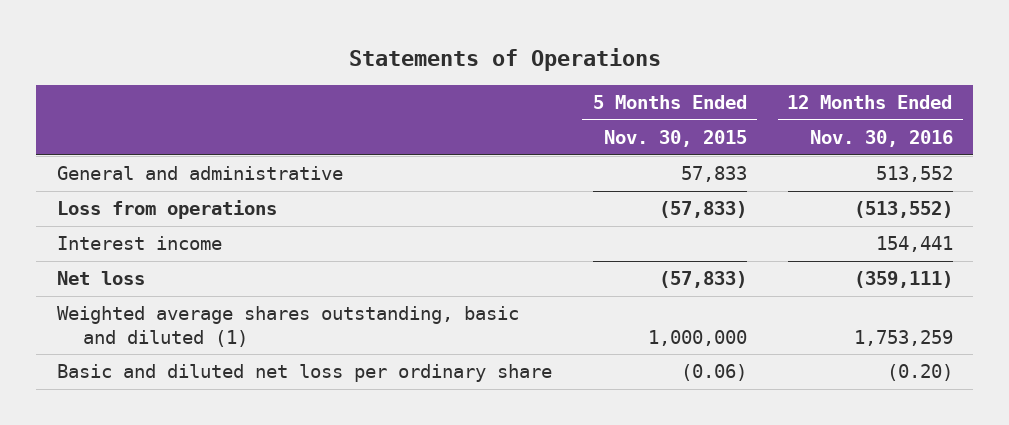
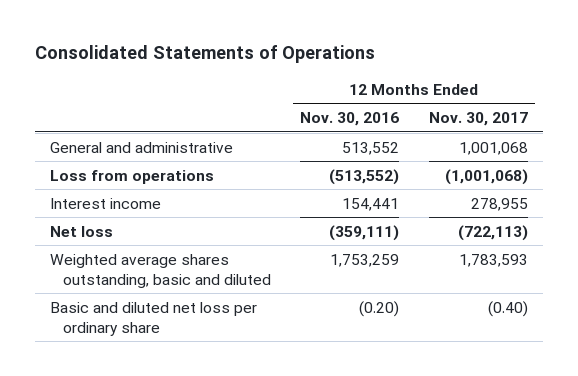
- Statements of Operations
+ Consolidated Statements of Operations
- | 5 Months Ended Nov. 30, 2015 | 12 Months Ended Nov. 30, 2016
+ | 12 Months Ended Nov. 30, 2016 | 12 Months Ended Nov. 30, 2017
- Weighted average shares outstanding, basic and diluted (1) | 1,000,000 | 1,753,259
+ Weighted average shares outstanding, basic and diluted | 1,753,259 | 1,783,593

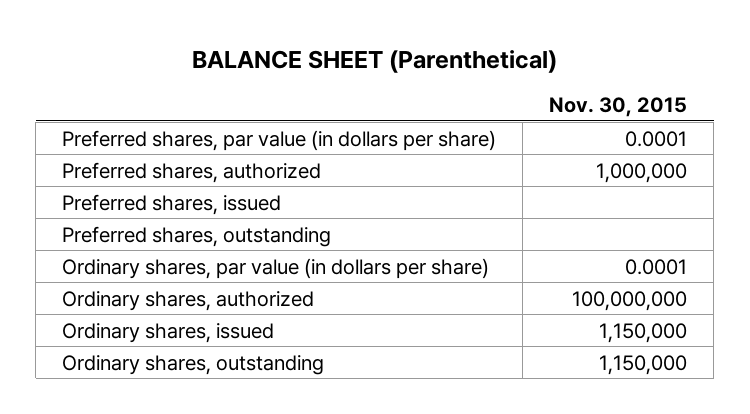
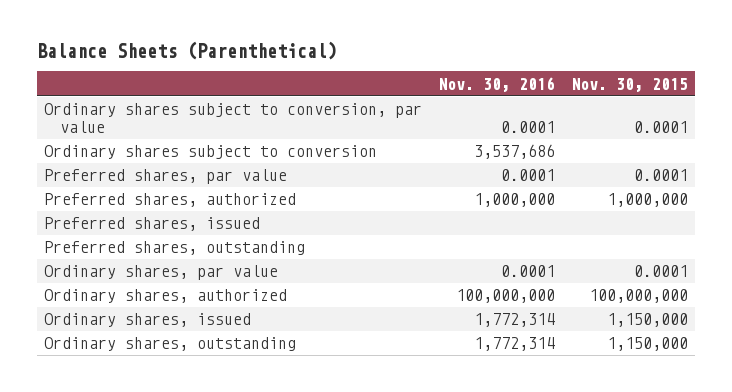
- BALANCE SHEET (Parenthetical)
+ Balance Sheets (Parenthetical)
- | Nov. 30, 2015
+ | Nov. 30, 2016 | Nov. 30, 2015
- Preferred shares, par value (in dollars per share) | 0.0001
+ Ordinary shares subject to conversion, par value | 0.0001 | 0.0001
+ Ordinary shares subject to conversion | 3,537,686 |
+ Preferred shares, par value | 0.0001 | 0.0001
- Ordinary shares, par value (in dollars per share) | 0.0001
+ Ordinary shares, par value | 0.0001 | 0.0001

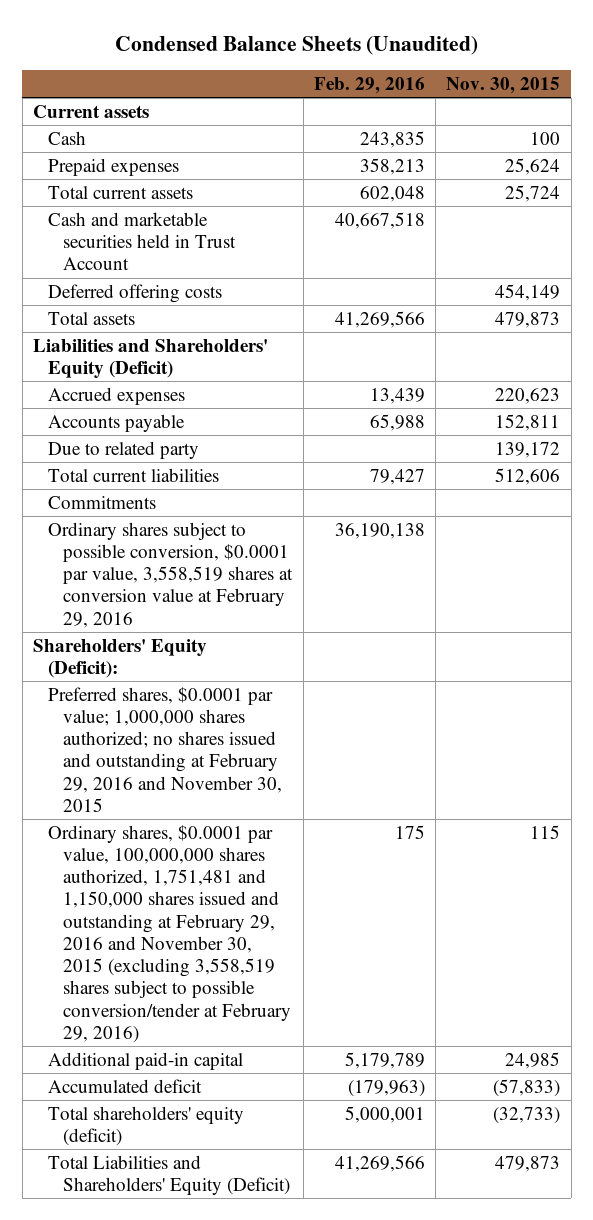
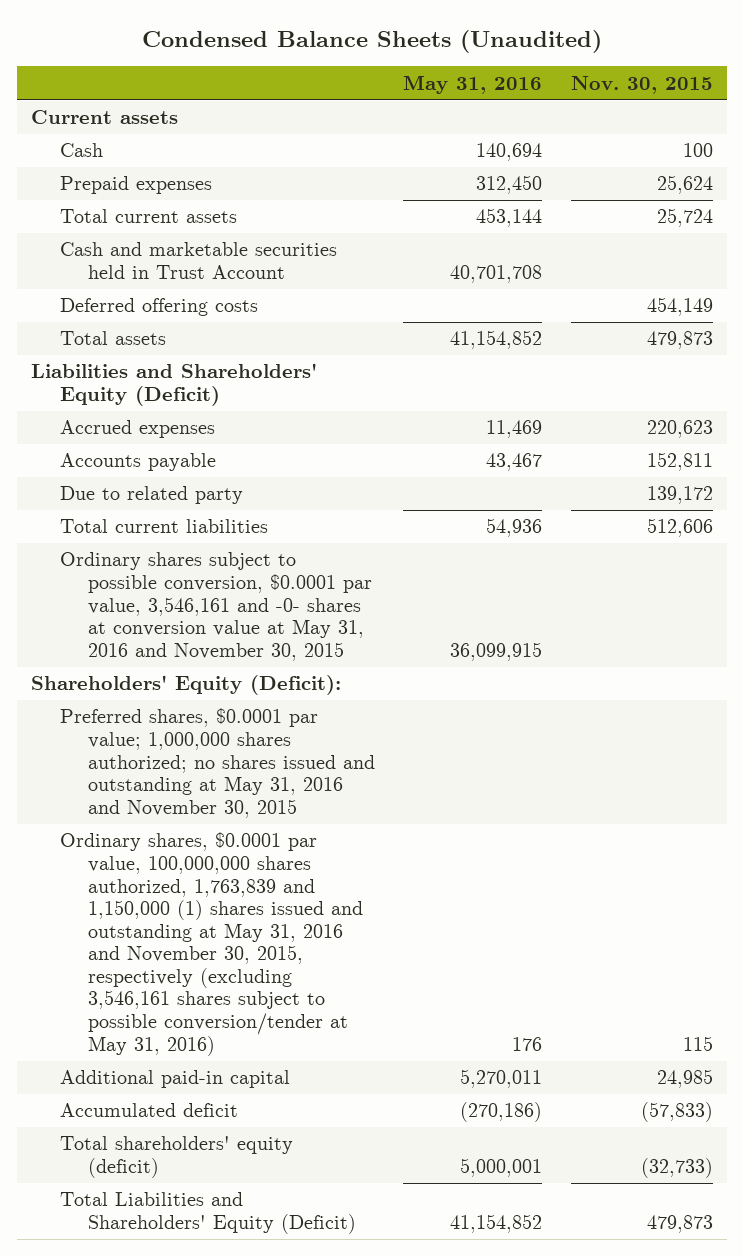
- | Feb. 29, 2016 | Nov. 30, 2015
+ | May 31, 2016 | Nov. 30, 2015
- Commitments
- Ordinary shares subject to possible conversion, $0.0001 par value, 3,558,519 shares at conversion value at February 29, 2016 | 36,190,138 |
+ Ordinary shares subject to possible conversion, $0.0001 par value, 3,546,161 and -0- shares at conversion value at May 31, 2016 and November 30, 2015 | 36,099,915 |
- Preferred shares, $0.0001 par value; 1,000,000 shares authorized; no shares issued and outstanding at February 29, 2016 and November 30, 2015
- Ordinary shares, $0.0001 par value, 100,000,000 shares authorized, 1,751,481 and 1,150,000 shares issued and outstanding at February 29, 2016 and November 30, 2015 (excluding 3,558,519 shares subject to possible conversion/tender at February 29, 2016) | 175 | 115
+ Preferred shares, $0.0001 par value; 1,000,000 shares authorized; no shares issued and outstanding at May 31, 2016 and November 30, 2015
+ Ordinary shares, $0.0001 par value, 100,000,000 shares authorized, 1,763,839 and 1,150,000 (1) shares issued and outstanding at May 31, 2016 and November 30, 2015, respectively (excluding 3,546,161 shares subject to possible conversion/tender at May 31, 2016) | 176 | 115

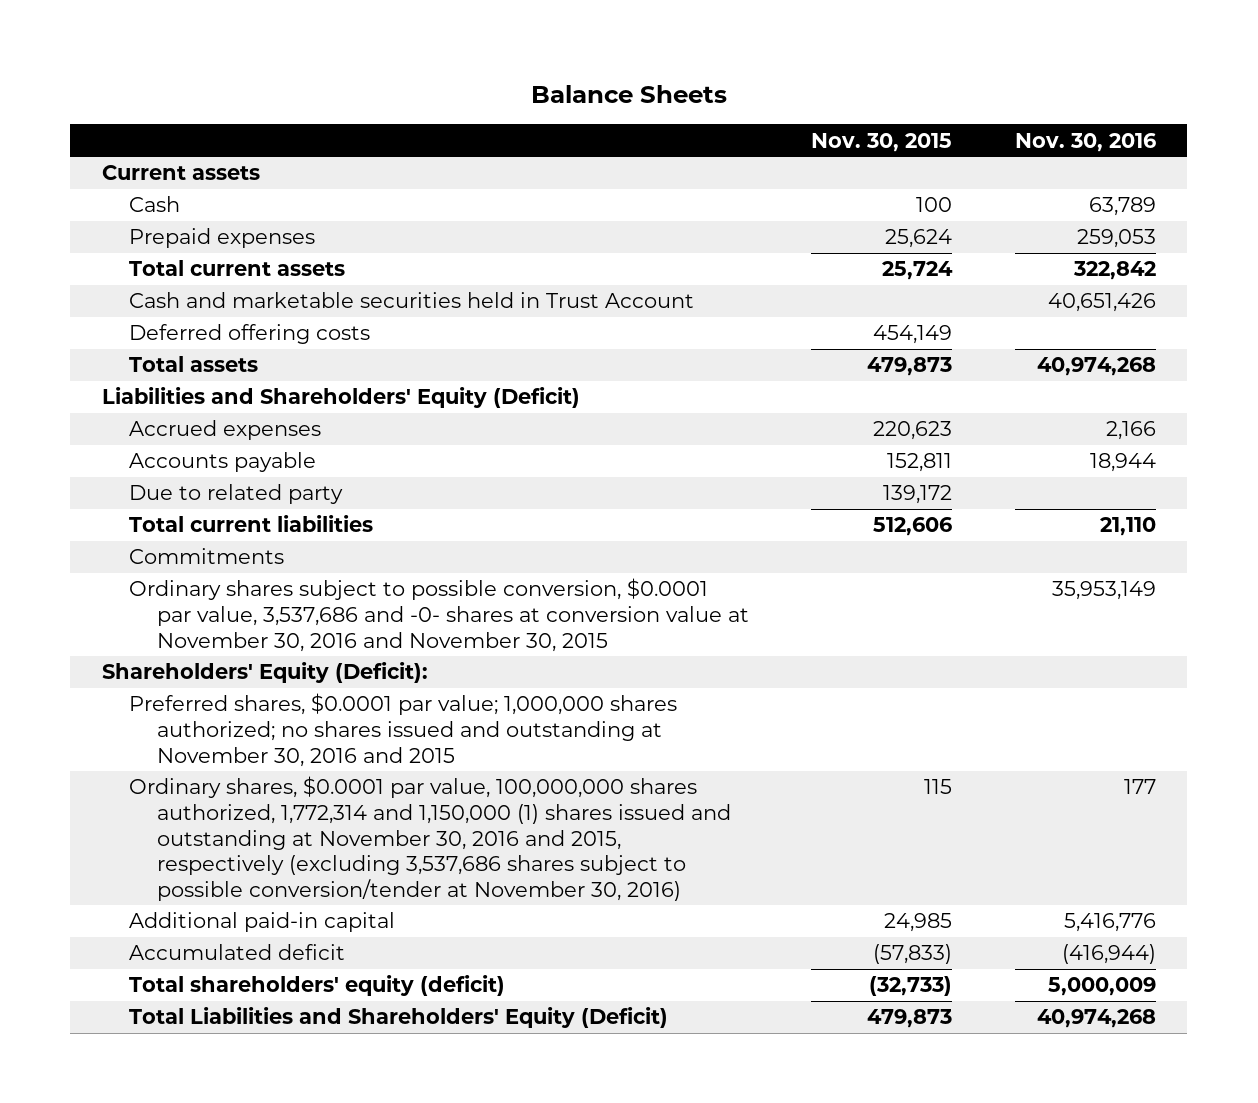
- Condensed Balance Sheets (Unaudited)
+ Balance Sheets
- | May 31, 2016 | Nov. 30, 2015
+ | Nov. 30, 2015 | Nov. 30, 2016
- Ordinary shares subject to possible conversion, $0.0001 par value, 3,546,161 and -0- shares at conversion value at May 31, 2016 and November 30, 2015 | 36,099,915 |
+ Commitments
+ Ordinary shares subject to possible conversion, $0.0001 par value, 3,537,686 and -0- shares at conversion value at November 30, 2016 and November 30, 2015 | | 35,953,149
- Preferred shares, $0.0001 par value; 1,000,000 shares authorized; no shares issued and outstanding at May 31, 2016 and November 30, 2015
- Ordinary shares, $0.0001 par value, 100,000,000 shares authorized, 1,763,839 and 1,150,000 (1) shares issued and outstanding at May 31, 2016 and November 30, 2015, respectively (excluding 3,546,161 shares subject to possible conversion/tender at May 31, 2016) | 176 | 115
+ Preferred shares, $0.0001 par value; 1,000,000 shares authorized; no shares issued and outstanding at November 30, 2016 and 2015
+ Ordinary shares, $0.0001 par value, 100,000,000 shares authorized, 1,772,314 and 1,150,000 (1) shares issued and outstanding at November 30, 2016 and 2015, respectively (excluding 3,537,686 shares subject to possible conversion/tender at November 30, 2016) | 115 | 177

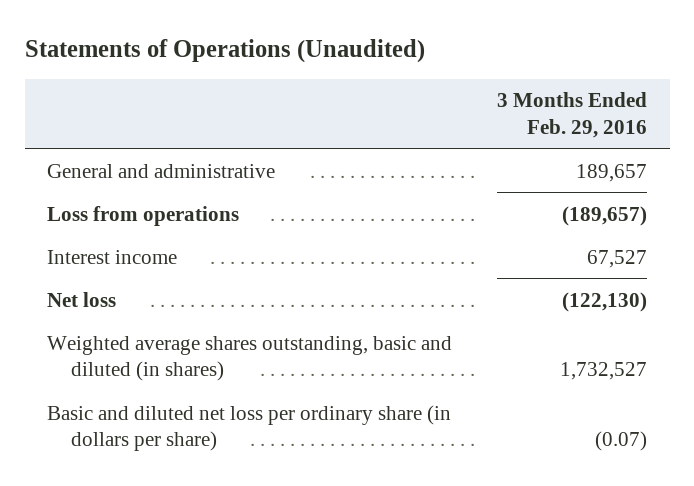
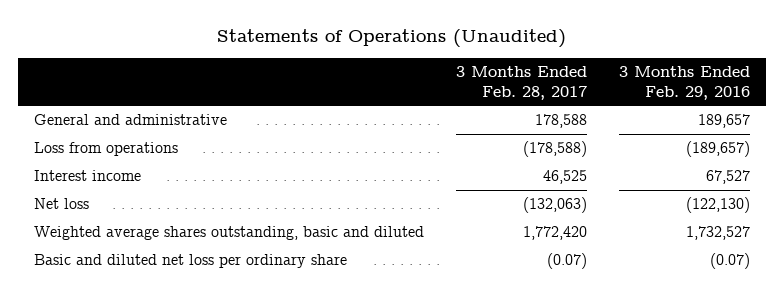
- | 3 Months Ended Feb. 29, 2016
+ | 3 Months Ended Feb. 28, 2017 | 3 Months Ended Feb. 29, 2016
- Weighted average shares outstanding, basic and diluted (in shares) | 1,732,527
- Basic and diluted net loss per ordinary share (in dollars per share) | (0.07)
+ Weighted average shares outstanding, basic and diluted | 1,772,420 | 1,732,527
+ Basic and diluted net loss per ordinary share | (0.07) | (0.07)

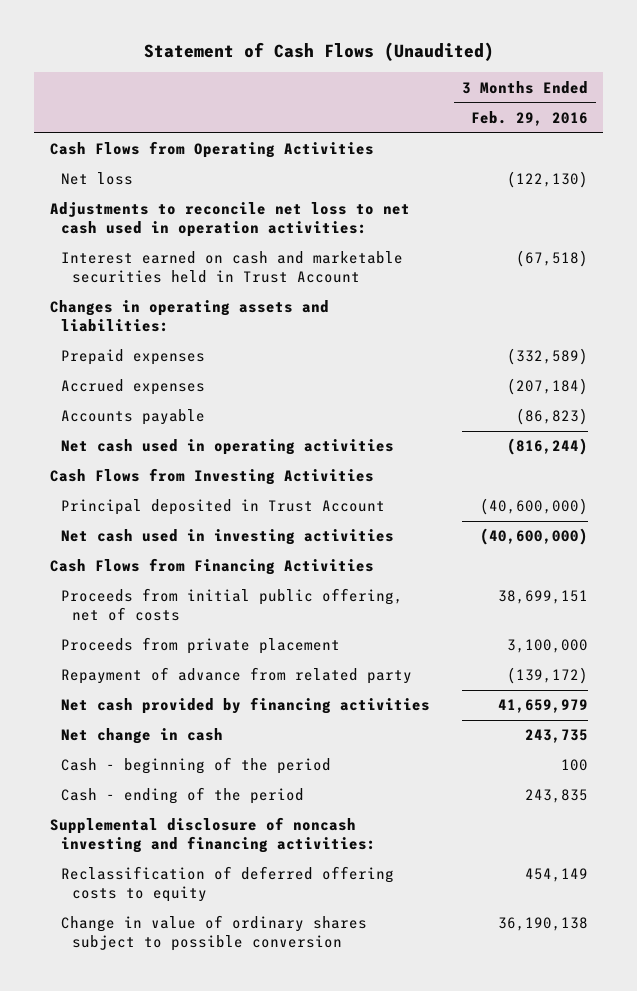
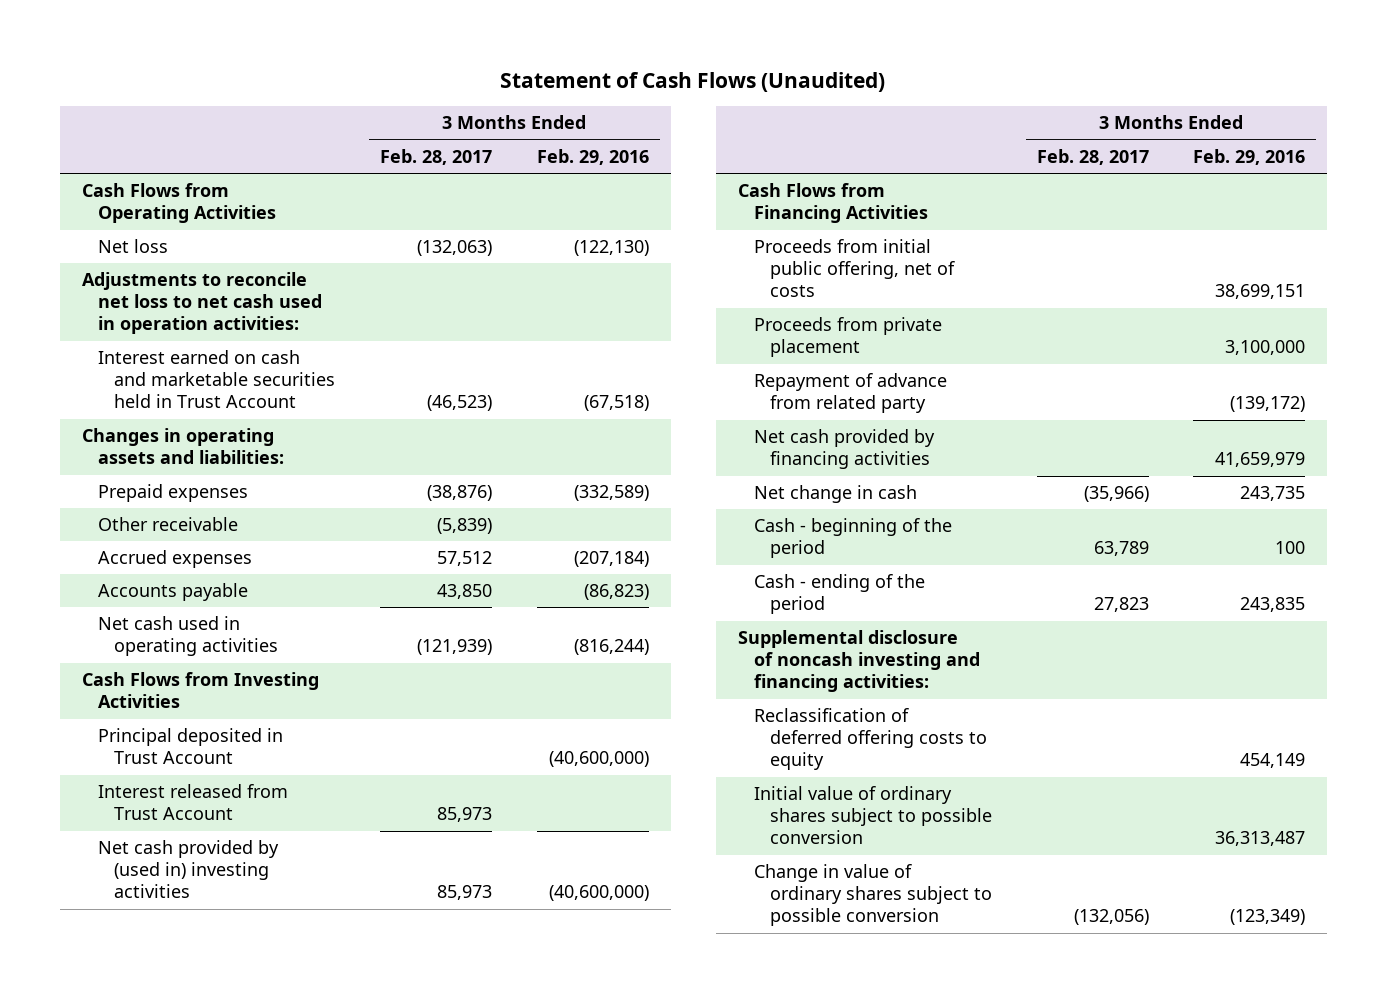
- | 3 Months Ended Feb. 29, 2016
+ | 3 Months Ended Feb. 28, 2017 | 3 Months Ended Feb. 29, 2016
+ Other receivable | (5,839) |
- Net cash used in investing activities | (40,600,000)
+ Interest released from Trust Account | 85,973 |
+ Net cash provided by (used in) investing activities | 85,973 | (40,600,000)
- Change in value of ordinary shares subject to possible conversion | 36,190,138
+ Initial value of ordinary shares subject to possible conversion | | 36,313,487
+ Change in value of ordinary shares subject to possible conversion | (132,056) | (123,349)

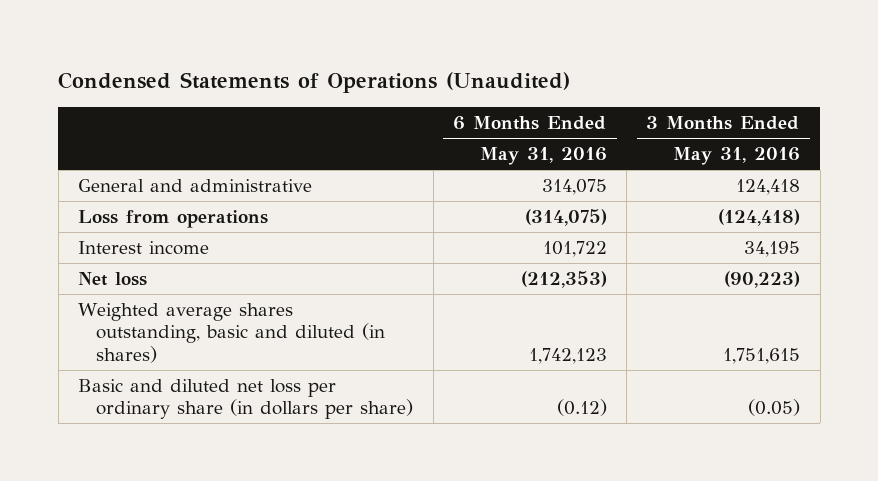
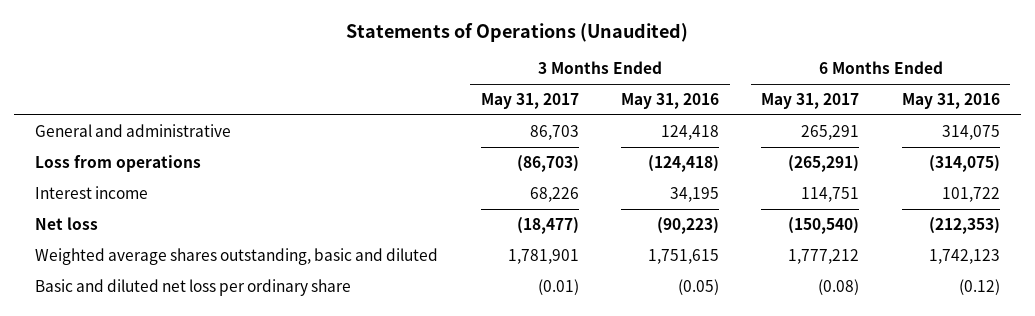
- Condensed Statements of Operations (Unaudited)
+ Statements of Operations (Unaudited)
- | 6 Months Ended May 31, 2016 | 3 Months Ended May 31, 2016
+ | 3 Months Ended May 31, 2017 | 3 Months Ended May 31, 2016 | 6 Months Ended May 31, 2017 | 6 Months Ended May 31, 2016
- Weighted average shares outstanding, basic and diluted (in shares) | 1,742,123 | 1,751,615
- Basic and diluted net loss per ordinary share (in dollars per share) | (0.12) | (0.05)
+ Weighted average shares outstanding, basic and diluted | 1,781,901 | 1,751,615 | 1,777,212 | 1,742,123
+ Basic and diluted net loss per ordinary share | (0.01) | (0.05) | (0.08) | (0.12)

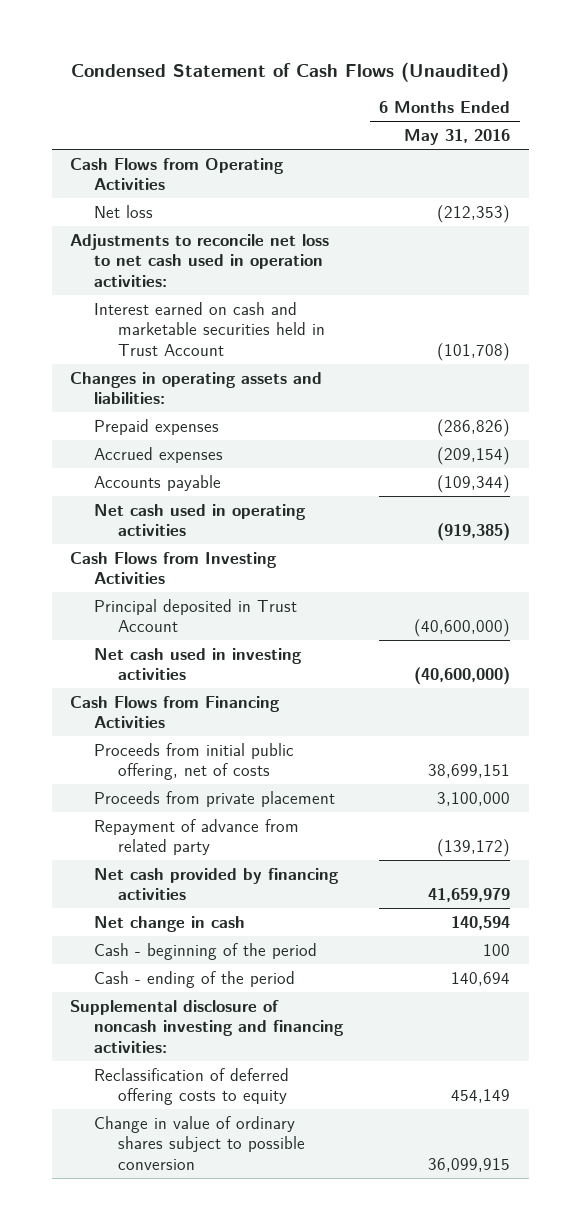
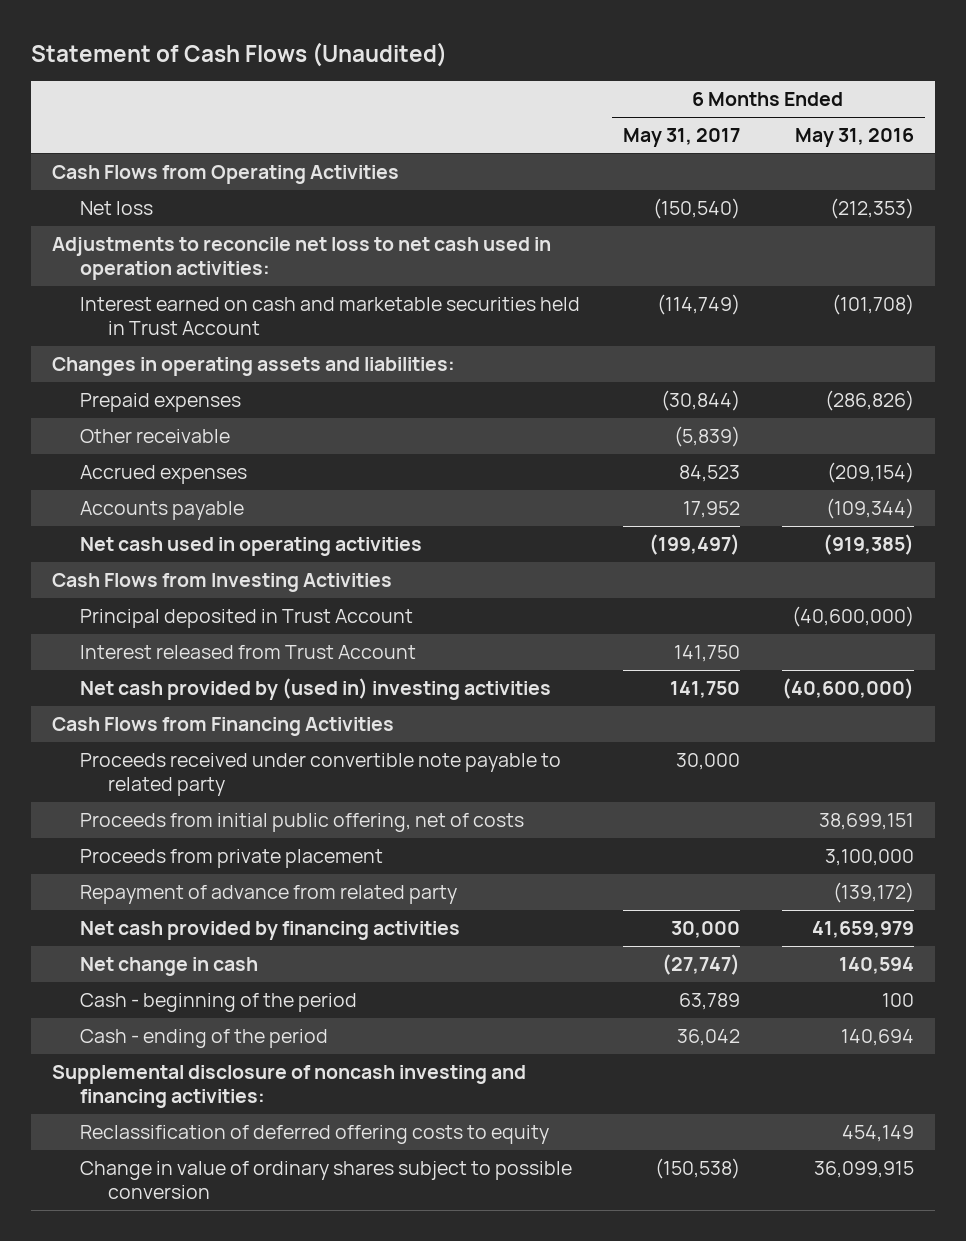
- Condensed Statement of Cash Flows (Unaudited)
+ Statement of Cash Flows (Unaudited)
- | 6 Months Ended May 31, 2016
+ | 6 Months Ended May 31, 2017 | 6 Months Ended May 31, 2016
+ Other receivable | (5,839) |
- Net cash used in investing activities | (40,600,000)
+ Interest released from Trust Account | 141,750 |
+ Net cash provided by (used in) investing activities | 141,750 | (40,600,000)
+ Proceeds received under convertible note payable to related party | 30,000 |

